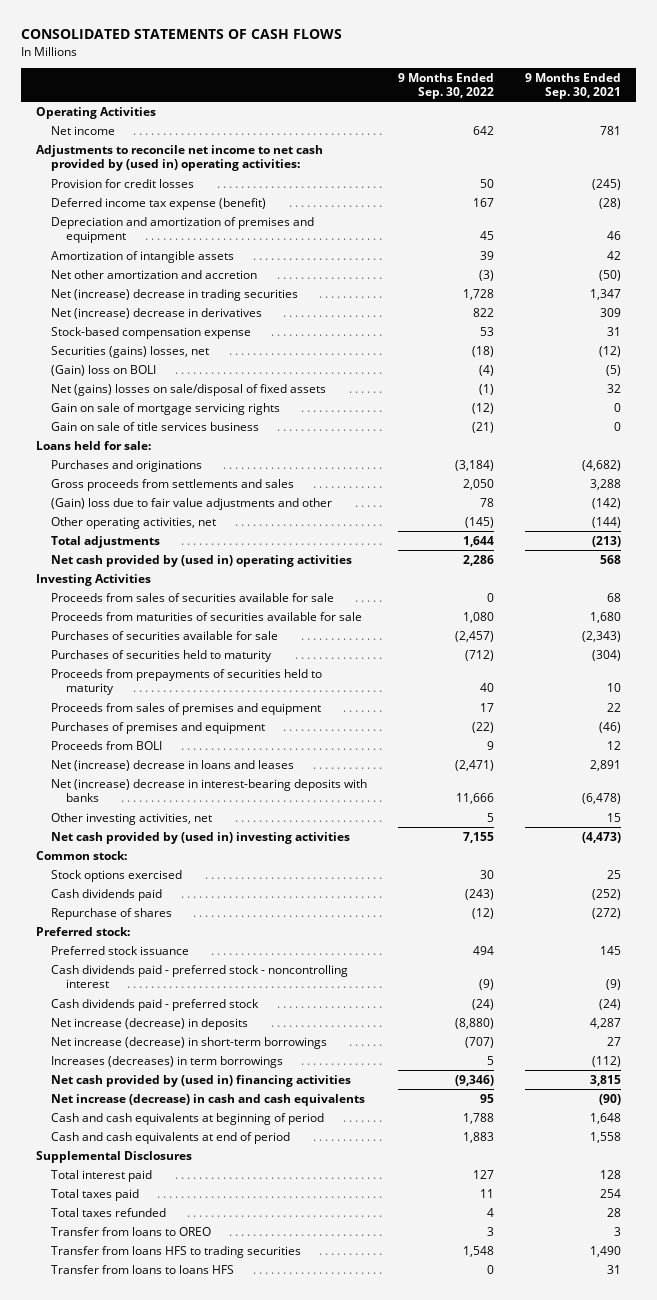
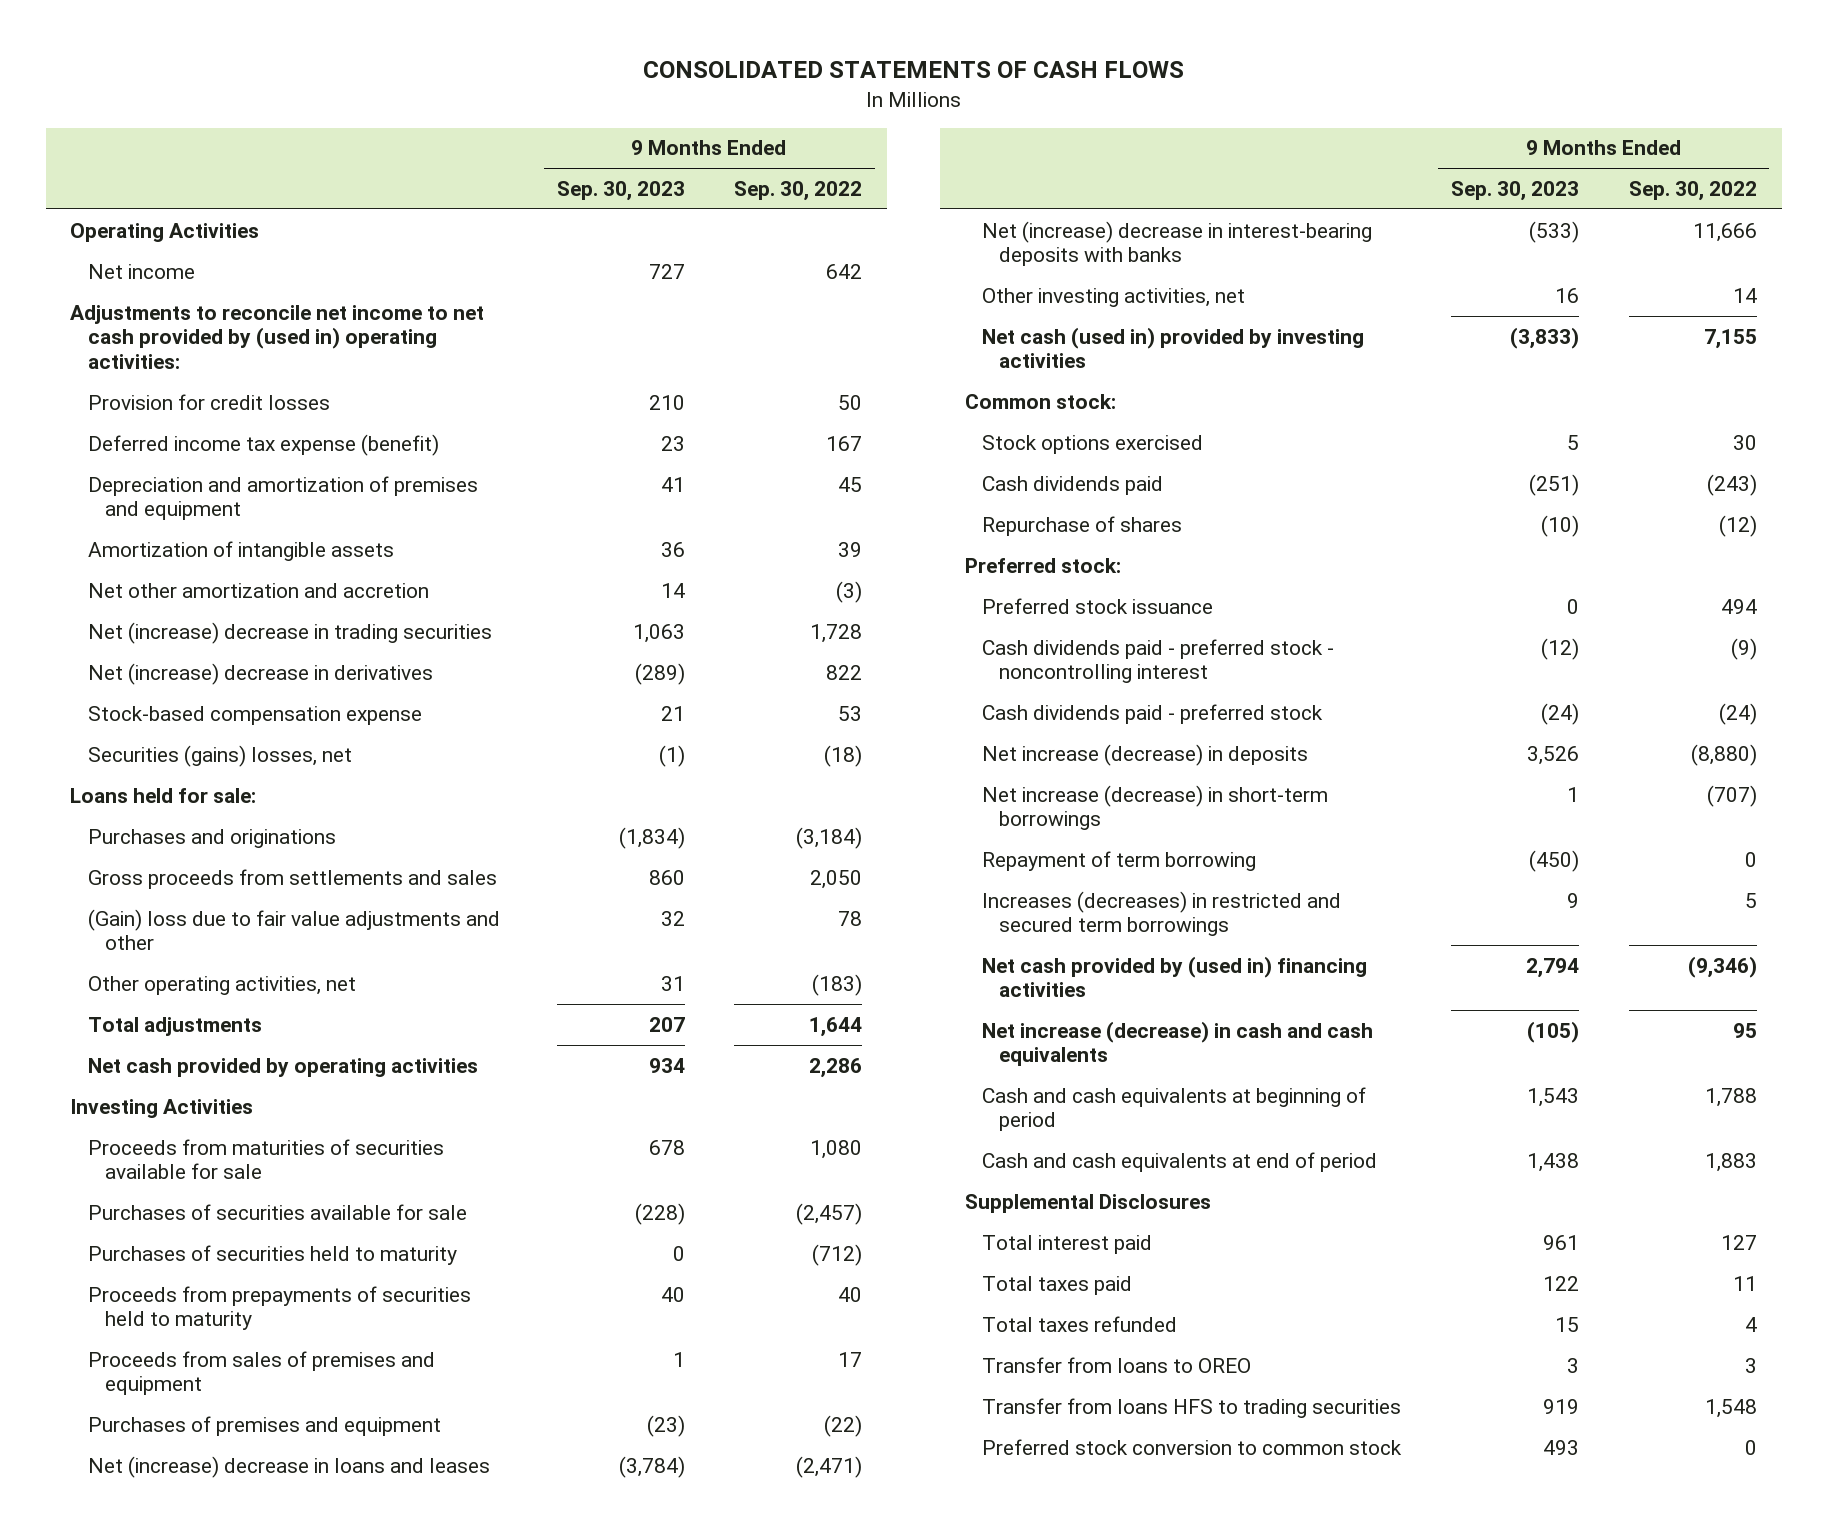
- | 9 Months Ended Sep. 30, 2022 | 9 Months Ended Sep. 30, 2021
+ | 9 Months Ended Sep. 30, 2023 | 9 Months Ended Sep. 30, 2022
- (Gain) loss on BOLI | (4) | (5)
- Net (gains) losses on sale/disposal of fixed assets | (1) | 32
- Gain on sale of mortgage servicing rights | (12) | 0
- Gain on sale of title services business | (21) | 0
- Other operating activities, net | (145) | (144)
+ Other operating activities, net | 31 | (183)
- Net cash provided by (used in) operating activities | 2,286 | 568
+ Net cash provided by operating activities | 934 | 2,286
- Proceeds from sales of securities available for sale | 0 | 68
- Proceeds from BOLI | 9 | 12
- Other investing activities, net | 5 | 15
- Net cash provided by (used in) investing activities | 7,155 | (4,473)
+ Other investing activities, net | 16 | 14
+ Net cash (used in) provided by investing activities | (3,833) | 7,155
- Increases (decreases) in term borrowings | 5 | (112)
+ Repayment of term borrowing | (450) | 0
+ Increases (decreases) in restricted and secured term borrowings | 9 | 5
- Transfer from loans to loans HFS | 0 | 31
+ Preferred stock conversion to common stock | 493 | 0

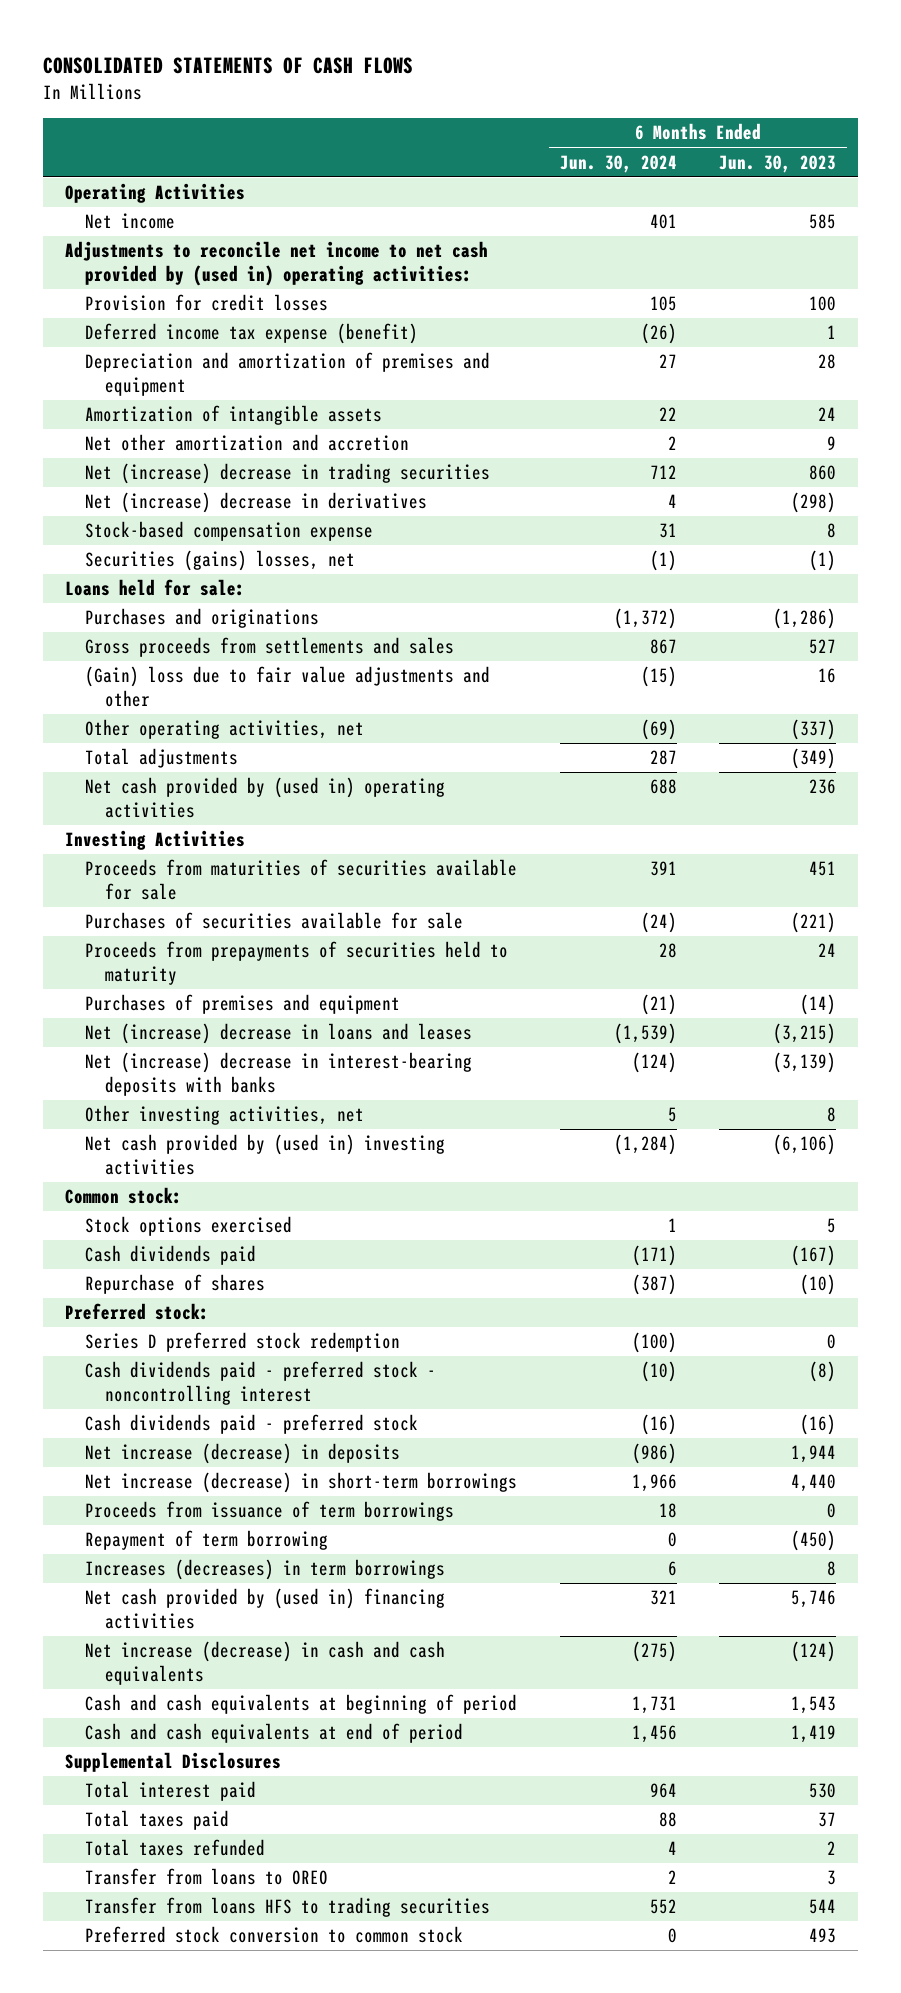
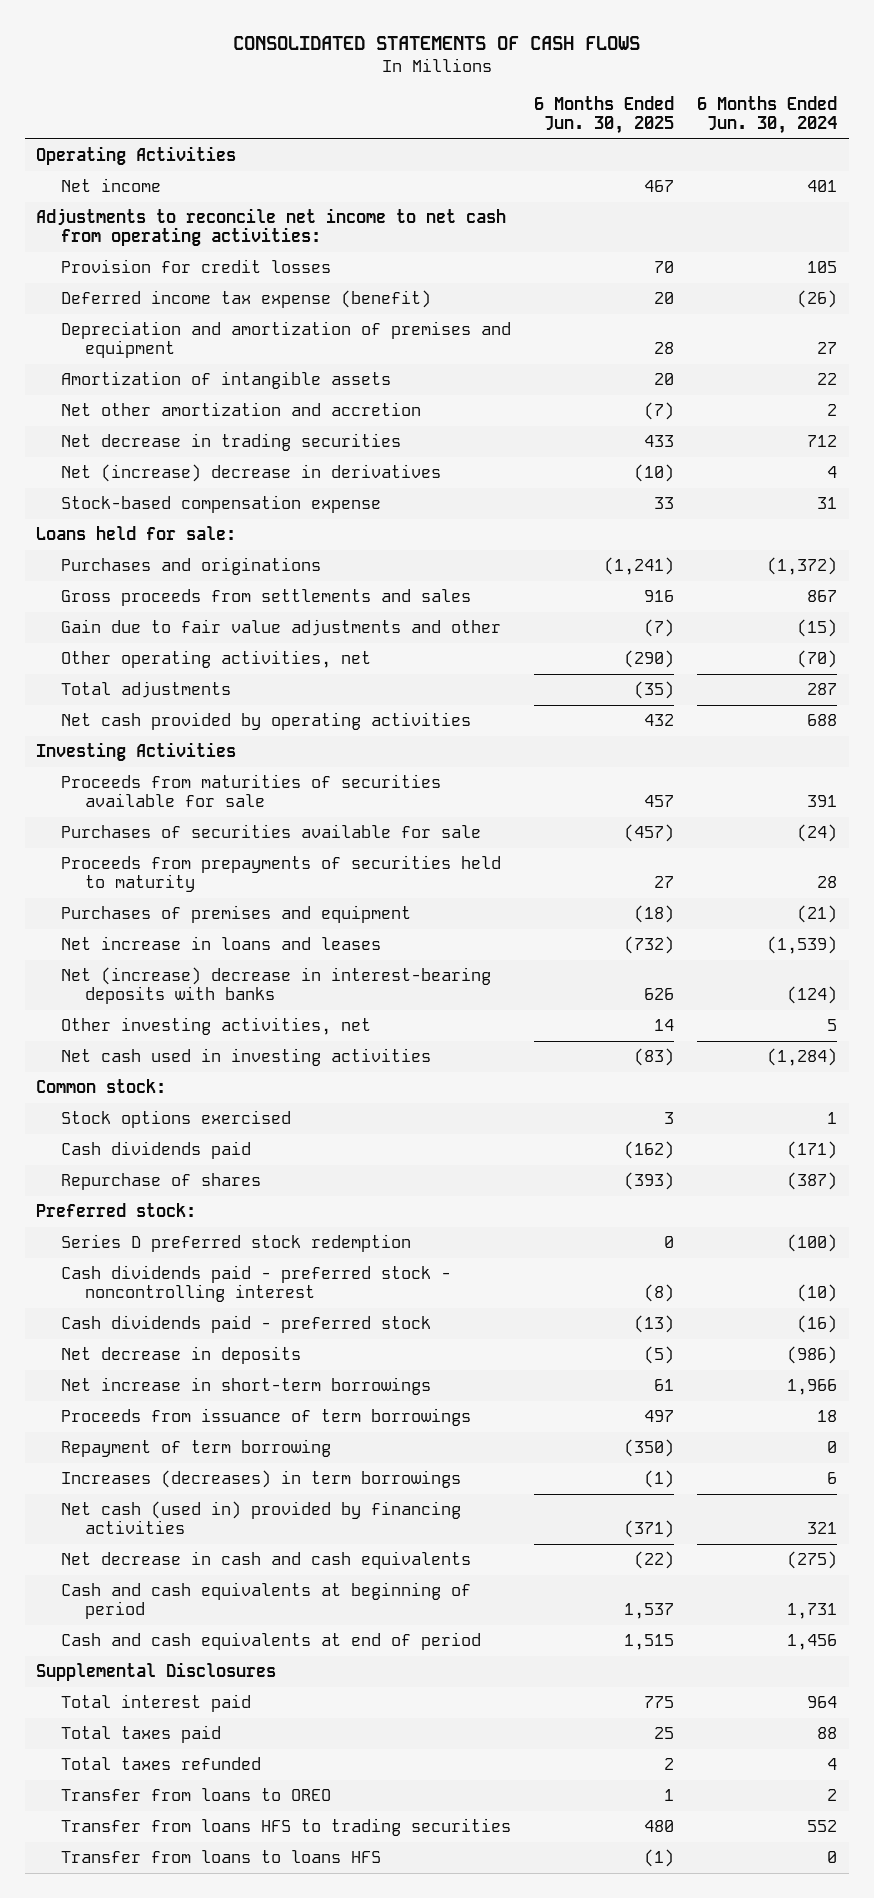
- | 6 Months Ended Jun. 30, 2024 | 6 Months Ended Jun. 30, 2023
+ | 6 Months Ended Jun. 30, 2025 | 6 Months Ended Jun. 30, 2024
- Adjustments to reconcile net income to net cash provided by (used in) operating activities:
+ Adjustments to reconcile net income to net cash from operating activities:
- Net (increase) decrease in trading securities | 712 | 860
+ Net decrease in trading securities | 433 | 712
- Securities (gains) losses, net | (1) | (1)
- (Gain) loss due to fair value adjustments and other | (15) | 16
- Other operating activities, net | (69) | (337)
+ Gain due to fair value adjustments and other | (7) | (15)
+ Other operating activities, net | (290) | (70)
- Net cash provided by (used in) operating activities | 688 | 236
+ Net cash provided by operating activities | 432 | 688
- Net (increase) decrease in loans and leases | (1,539) | (3,215)
+ Net increase in loans and leases | (732) | (1,539)
- Net cash provided by (used in) investing activities | (1,284) | (6,106)
+ Net cash used in investing activities | (83) | (1,284)
- Net increase (decrease) in deposits | (986) | 1,944
- Net increase (decrease) in short-term borrowings | 1,966 | 4,440
+ Net decrease in deposits | (5) | (986)
+ Net increase in short-term borrowings | 61 | 1,966
- Net cash provided by (used in) financing activities | 321 | 5,746
- Net increase (decrease) in cash and cash equivalents | (275) | (124)
+ Net cash (used in) provided by financing activities | (371) | 321
+ Net decrease in cash and cash equivalents | (22) | (275)
- Preferred stock conversion to common stock | 0 | 493
+ Transfer from loans to loans HFS | (1) | 0

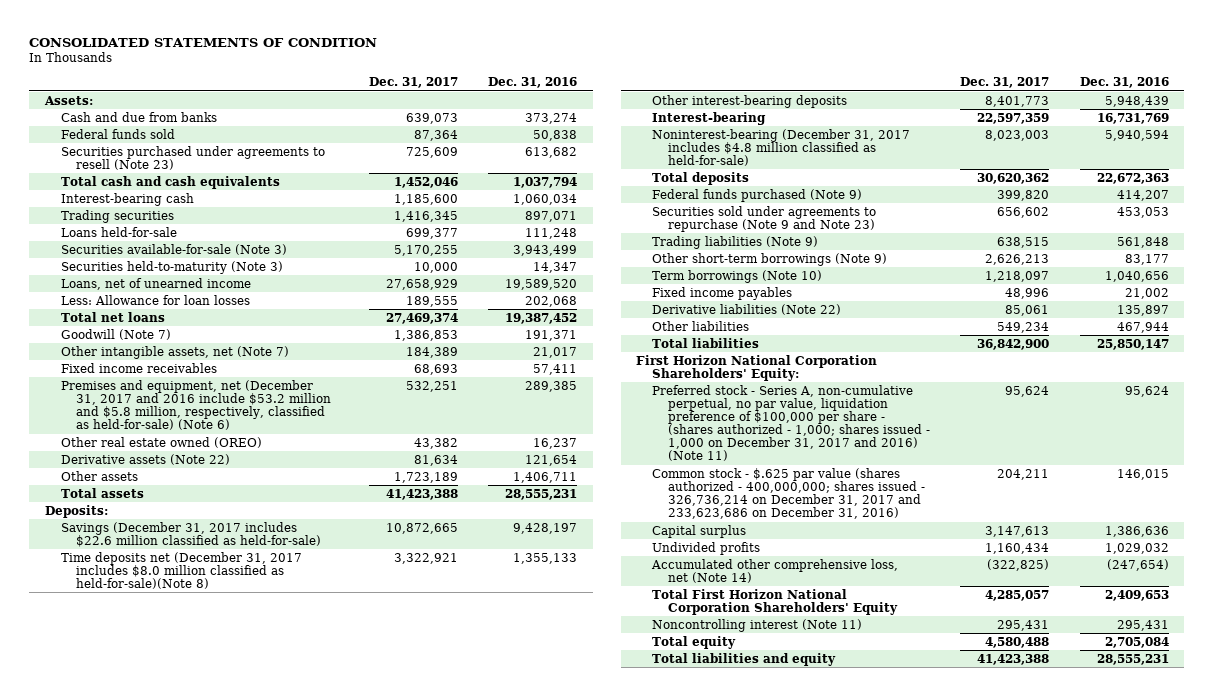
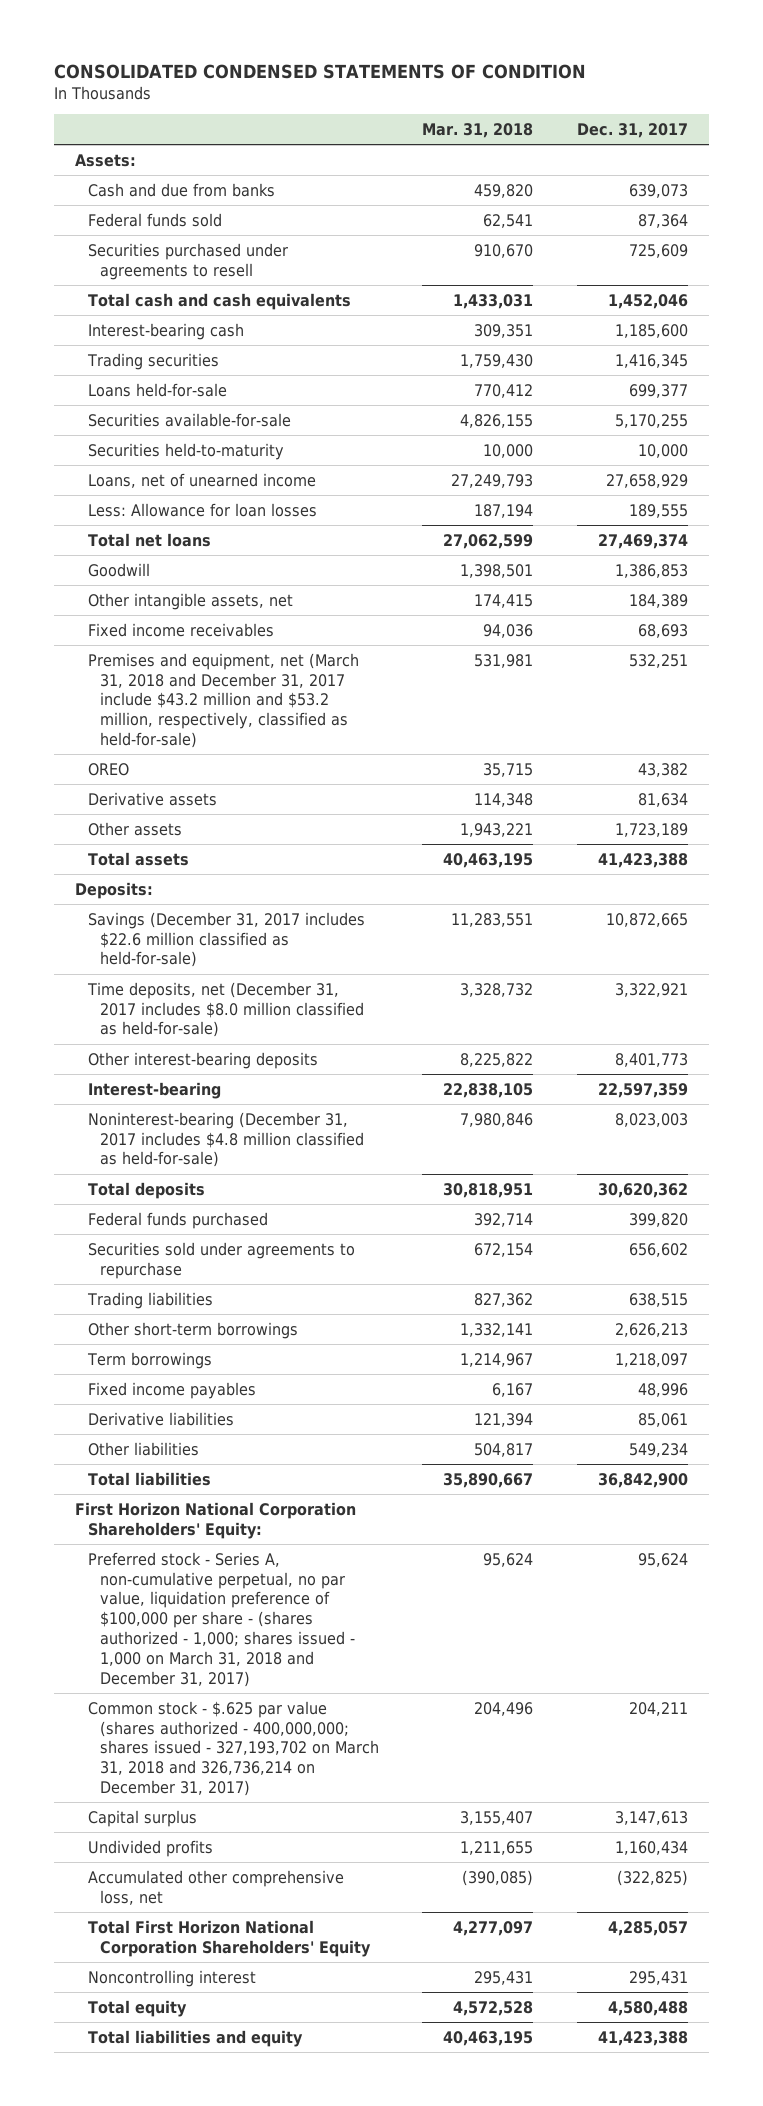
- CONSOLIDATED STATEMENTS OF CONDITION
+ CONSOLIDATED CONDENSED STATEMENTS OF CONDITION
- | Dec. 31, 2017 | Dec. 31, 2016
+ | Mar. 31, 2018 | Dec. 31, 2017
- Securities purchased under agreements to resell (Note 23) | 725,609 | 613,682
+ Securities purchased under agreements to resell | 910,670 | 725,609
- Securities available-for-sale (Note 3) | 5,170,255 | 3,943,499
- Securities held-to-maturity (Note 3) | 10,000 | 14,347
+ Securities available-for-sale | 4,826,155 | 5,170,255
+ Securities held-to-maturity | 10,000 | 10,000
- Goodwill (Note 7) | 1,386,853 | 191,371
- Other intangible assets, net (Note 7) | 184,389 | 21,017
+ Goodwill | 1,398,501 | 1,386,853
+ Other intangible assets, net | 174,415 | 184,389
- Premises and equipment, net (December 31, 2017 and 2016 include $53.2 million and $5.8 million, respectively, classified as held-for-sale) (Note 6) | 532,251 | 289,385
- Other real estate owned (OREO) | 43,382 | 16,237
- Derivative assets (Note 22) | 81,634 | 121,654
+ Premises and equipment, net (March 31, 2018 and December 31, 2017 include $43.2 million and $53.2 million, respectively, classified as held-for-sale) | 531,981 | 532,251
+ OREO | 35,715 | 43,382
+ Derivative assets | 114,348 | 81,634
- Time deposits net (December 31, 2017 includes $8.0 million classified as held-for-sale)(Note 8) | 3,322,921 | 1,355,133
+ Time deposits, net (December 31, 2017 includes $8.0 million classified as held-for-sale) | 3,328,732 | 3,322,921
- Federal funds purchased (Note 9) | 399,820 | 414,207
- Securities sold under agreements to repurchase (Note 9 and Note 23) | 656,602 | 453,053
- Trading liabilities (Note 9) | 638,515 | 561,848
- Other short-term borrowings (Note 9) | 2,626,213 | 83,177
- Term borrowings (Note 10) | 1,218,097 | 1,040,656
+ Federal funds purchased | 392,714 | 399,820
+ Securities sold under agreements to repurchase | 672,154 | 656,602
+ Trading liabilities | 827,362 | 638,515
+ Other short-term borrowings | 1,332,141 | 2,626,213
+ Term borrowings | 1,214,967 | 1,218,097
- Derivative liabilities (Note 22) | 85,061 | 135,897
+ Derivative liabilities | 121,394 | 85,061
- Preferred stock - Series A, non-cumulative perpetual, no par value, liquidation preference of $100,000 per share - (shares authorized - 1,000; shares issued - 1,000 on December 31, 2017 and 2016) (Note 11) | 95,624 | 95,624
- Common stock - $.625 par value (shares authorized - 400,000,000; shares issued - 326,736,214 on December 31, 2017 and 233,623,686 on December 31, 2016) | 204,211 | 146,015
+ Preferred stock - Series A, non-cumulative perpetual, no par value, liquidation preference of $100,000 per share - (shares authorized - 1,000; shares issued - 1,000 on March 31, 2018 and December 31, 2017) | 95,624 | 95,624
+ Common stock - $.625 par value (shares authorized - 400,000,000; shares issued - 327,193,702 on March 31, 2018 and 326,736,214 on December 31, 2017) | 204,496 | 204,211
- Accumulated other comprehensive loss, net (Note 14) | (322,825) | (247,654)
+ Accumulated other comprehensive loss, net | (390,085) | (322,825)
- Noncontrolling interest (Note 11) | 295,431 | 295,431
+ Noncontrolling interest | 295,431 | 295,431

